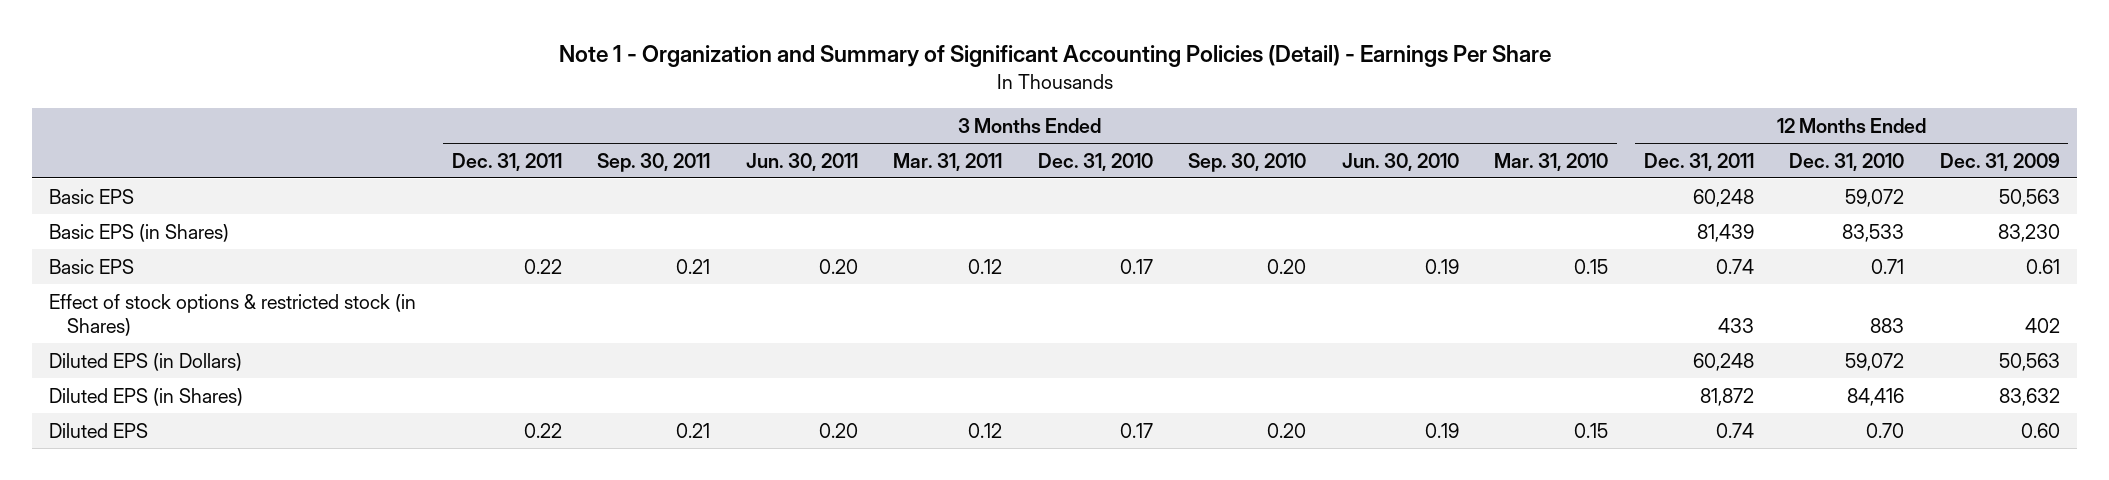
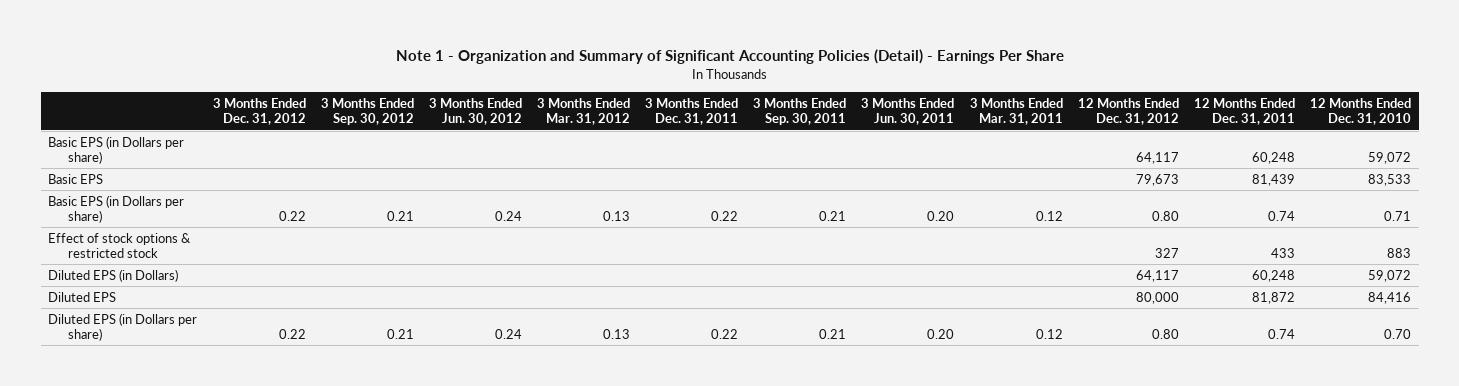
- | 3 Months Ended Dec. 31, 2011 | 3 Months Ended Sep. 30, 2011 | 3 Months Ended Jun. 30, 2011 | 3 Months Ended Mar. 31, 2011 | 3 Months Ended Dec. 31, 2010 | 3 Months Ended Sep. 30, 2010 | 3 Months Ended Jun. 30, 2010 | 3 Months Ended Mar. 31, 2010 | 12 Months Ended Dec. 31, 2011 | 12 Months Ended Dec. 31, 2010 | 12 Months Ended Dec. 31, 2009
+ | 3 Months Ended Dec. 31, 2012 | 3 Months Ended Sep. 30, 2012 | 3 Months Ended Jun. 30, 2012 | 3 Months Ended Mar. 31, 2012 | 3 Months Ended Dec. 31, 2011 | 3 Months Ended Sep. 30, 2011 | 3 Months Ended Jun. 30, 2011 | 3 Months Ended Mar. 31, 2011 | 12 Months Ended Dec. 31, 2012 | 12 Months Ended Dec. 31, 2011 | 12 Months Ended Dec. 31, 2010
- Basic EPS | | | | | | | | | 60,248 | 59,072 | 50,563
- Basic EPS (in Shares) | | | | | | | | | 81,439 | 83,533 | 83,230
- Basic EPS | 0.22 | 0.21 | 0.20 | 0.12 | 0.17 | 0.20 | 0.19 | 0.15 | 0.74 | 0.71 | 0.61
- Effect of stock options & restricted stock (in Shares) | | | | | | | | | 433 | 883 | 402
+ Basic EPS (in Dollars per share) | | | | | | | | | 64,117 | 60,248 | 59,072
+ Basic EPS | | | | | | | | | 79,673 | 81,439 | 83,533
+ Basic EPS (in Dollars per share) | 0.22 | 0.21 | 0.24 | 0.13 | 0.22 | 0.21 | 0.20 | 0.12 | 0.80 | 0.74 | 0.71
+ Effect of stock options & restricted stock | | | | | | | | | 327 | 433 | 883
- Diluted EPS (in Shares) | | | | | | | | | 81,872 | 84,416 | 83,632
- Diluted EPS | 0.22 | 0.21 | 0.20 | 0.12 | 0.17 | 0.20 | 0.19 | 0.15 | 0.74 | 0.70 | 0.60
+ Diluted EPS | | | | | | | | | 80,000 | 81,872 | 84,416
+ Diluted EPS (in Dollars per share) | 0.22 | 0.21 | 0.24 | 0.13 | 0.22 | 0.21 | 0.20 | 0.12 | 0.80 | 0.74 | 0.70

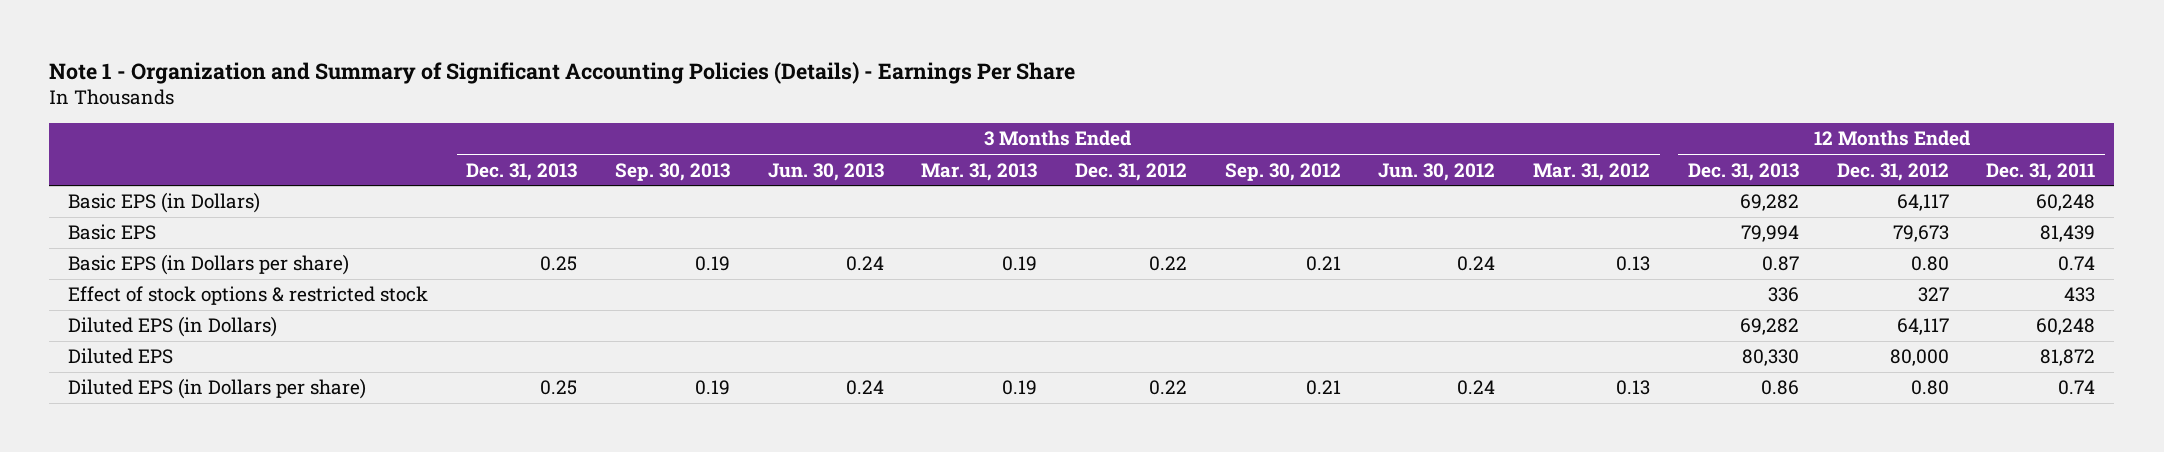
- Note 1 - Organization and Summary of Significant Accounting Policies (Detail) - Earnings Per Share
+ Note 1 - Organization and Summary of Significant Accounting Policies (Details) - Earnings Per Share
- | 3 Months Ended Dec. 31, 2012 | 3 Months Ended Sep. 30, 2012 | 3 Months Ended Jun. 30, 2012 | 3 Months Ended Mar. 31, 2012 | 3 Months Ended Dec. 31, 2011 | 3 Months Ended Sep. 30, 2011 | 3 Months Ended Jun. 30, 2011 | 3 Months Ended Mar. 31, 2011 | 12 Months Ended Dec. 31, 2012 | 12 Months Ended Dec. 31, 2011 | 12 Months Ended Dec. 31, 2010
+ | 3 Months Ended Dec. 31, 2013 | 3 Months Ended Sep. 30, 2013 | 3 Months Ended Jun. 30, 2013 | 3 Months Ended Mar. 31, 2013 | 3 Months Ended Dec. 31, 2012 | 3 Months Ended Sep. 30, 2012 | 3 Months Ended Jun. 30, 2012 | 3 Months Ended Mar. 31, 2012 | 12 Months Ended Dec. 31, 2013 | 12 Months Ended Dec. 31, 2012 | 12 Months Ended Dec. 31, 2011
- Basic EPS (in Dollars per share) | | | | | | | | | 64,117 | 60,248 | 59,072
+ Basic EPS (in Dollars) | | | | | | | | | 69,282 | 64,117 | 60,248

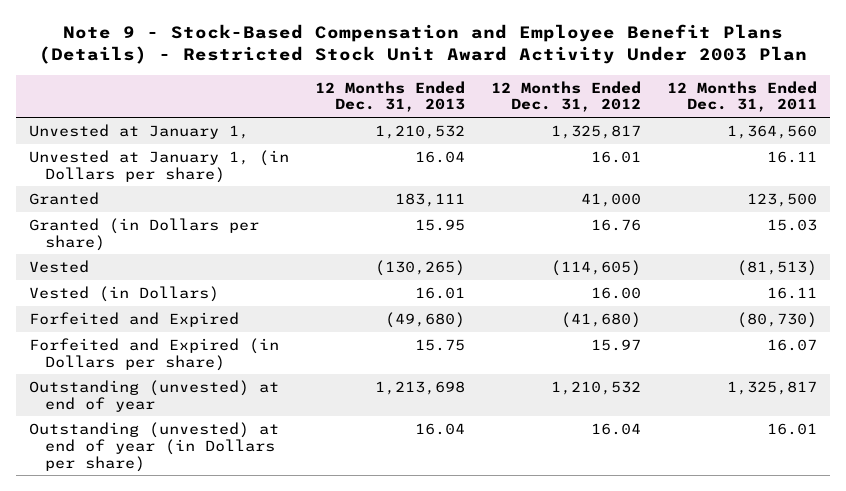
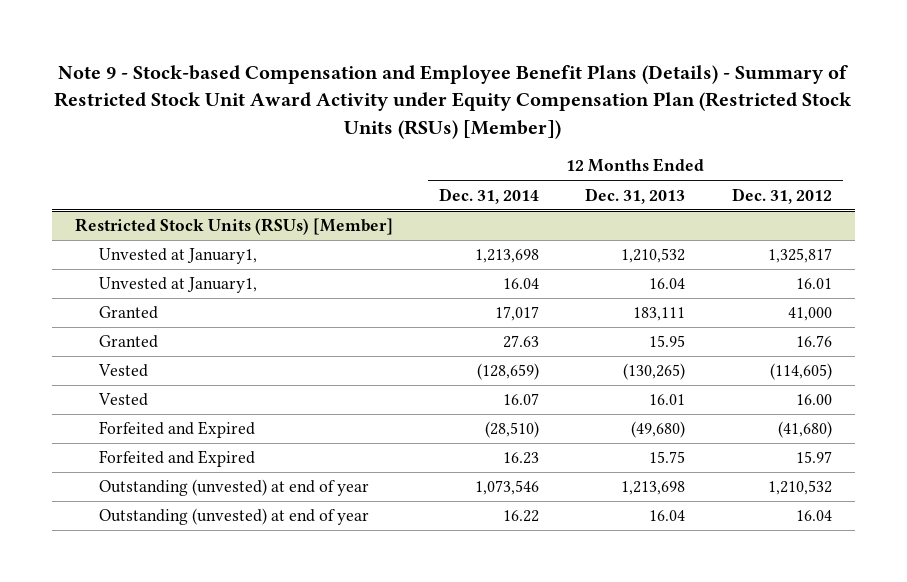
- Note 9 - Stock-Based Compensation and Employee Benefit Plans (Details) - Restricted Stock Unit Award Activity Under 2003 Plan
+ Note 9 - Stock-based Compensation and Employee Benefit Plans (Details) - Summary of Restricted Stock Unit Award Activity under Equity Compensation Plan (Restricted Stock Units (RSUs) [Member])
- | 12 Months Ended Dec. 31, 2013 | 12 Months Ended Dec. 31, 2012 | 12 Months Ended Dec. 31, 2011
+ | 12 Months Ended Dec. 31, 2014 | 12 Months Ended Dec. 31, 2013 | 12 Months Ended Dec. 31, 2012
- Unvested at January 1, | 1,210,532 | 1,325,817 | 1,364,560
- Unvested at January 1, (in Dollars per share) | 16.04 | 16.01 | 16.11
+ Restricted Stock Units (RSUs) [Member]
+ Unvested at January1, | 1,213,698 | 1,210,532 | 1,325,817
+ Unvested at January1, | 16.04 | 16.04 | 16.01
- Granted (in Dollars per share) | 15.95 | 16.76 | 15.03
+ Granted | 27.63 | 15.95 | 16.76
- Vested (in Dollars) | 16.01 | 16.00 | 16.11
+ Vested | 16.07 | 16.01 | 16.00
- Forfeited and Expired (in Dollars per share) | 15.75 | 15.97 | 16.07
+ Forfeited and Expired | 16.23 | 15.75 | 15.97
- Outstanding (unvested) at end of year (in Dollars per share) | 16.04 | 16.04 | 16.01
+ Outstanding (unvested) at end of year | 16.22 | 16.04 | 16.04

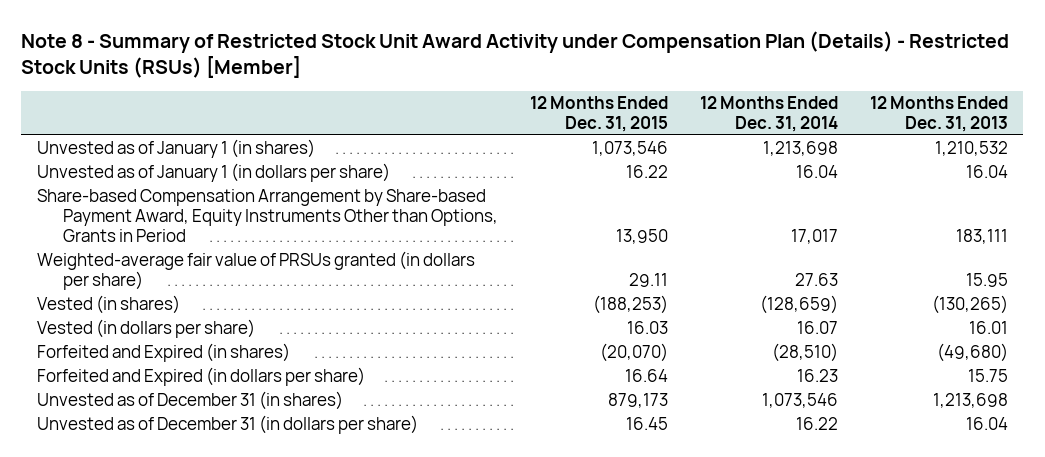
- Note 9 - Stock-based Compensation and Employee Benefit Plans (Details) - Summary of Restricted Stock Unit Award Activity under Equity Compensation Plan (Restricted Stock Units (RSUs) [Member])
+ Note 8 - Summary of Restricted Stock Unit Award Activity under Compensation Plan (Details) - Restricted Stock Units (RSUs) [Member]
- | 12 Months Ended Dec. 31, 2014 | 12 Months Ended Dec. 31, 2013 | 12 Months Ended Dec. 31, 2012
+ | 12 Months Ended Dec. 31, 2015 | 12 Months Ended Dec. 31, 2014 | 12 Months Ended Dec. 31, 2013
- Restricted Stock Units (RSUs) [Member]
- Unvested at January1, | 1,213,698 | 1,210,532 | 1,325,817
- Unvested at January1, | 16.04 | 16.04 | 16.01
- Granted | 17,017 | 183,111 | 41,000
- Granted | 27.63 | 15.95 | 16.76
- Vested | (128,659) | (130,265) | (114,605)
- Vested | 16.07 | 16.01 | 16.00
- Forfeited and Expired | (28,510) | (49,680) | (41,680)
- Forfeited and Expired | 16.23 | 15.75 | 15.97
- Outstanding (unvested) at end of year | 1,073,546 | 1,213,698 | 1,210,532
- Outstanding (unvested) at end of year | 16.22 | 16.04 | 16.04
+ Unvested as of January 1 (in shares) | 1,073,546 | 1,213,698 | 1,210,532
+ Unvested as of January 1 (in dollars per share) | 16.22 | 16.04 | 16.04
+ Share-based Compensation Arrangement by Share-based Payment Award, Equity Instruments Other than Options, Grants in Period | 13,950 | 17,017 | 183,111
+ Weighted-average fair value of PRSUs granted (in dollars per share) | 29.11 | 27.63 | 15.95
+ Vested (in shares) | (188,253) | (128,659) | (130,265)
+ Vested (in dollars per share) | 16.03 | 16.07 | 16.01
+ Forfeited and Expired (in shares) | (20,070) | (28,510) | (49,680)
+ Forfeited and Expired (in dollars per share) | 16.64 | 16.23 | 15.75
+ Unvested as of December 31 (in shares) | 879,173 | 1,073,546 | 1,213,698
+ Unvested as of December 31 (in dollars per share) | 16.45 | 16.22 | 16.04

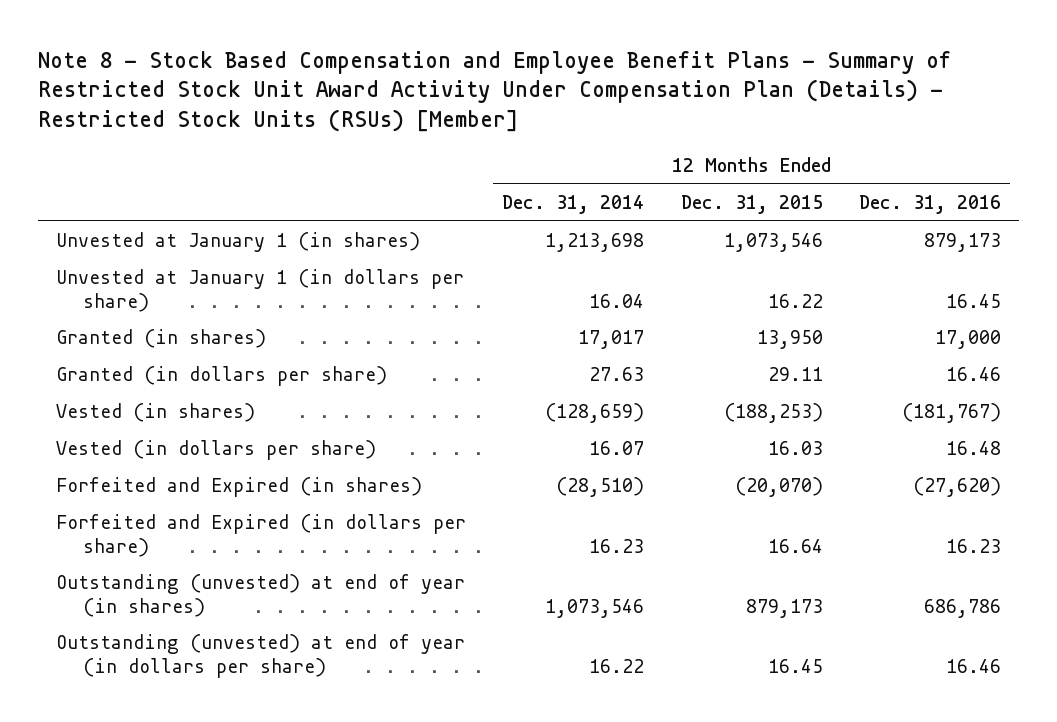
- Note 8 - Summary of Restricted Stock Unit Award Activity under Compensation Plan (Details) - Restricted Stock Units (RSUs) [Member]
+ Note 8 - Stock Based Compensation and Employee Benefit Plans - Summary of Restricted Stock Unit Award Activity Under Compensation Plan (Details) - Restricted Stock Units (RSUs) [Member]
- | 12 Months Ended Dec. 31, 2015 | 12 Months Ended Dec. 31, 2014 | 12 Months Ended Dec. 31, 2013
+ | 12 Months Ended Dec. 31, 2014 | 12 Months Ended Dec. 31, 2015 | 12 Months Ended Dec. 31, 2016
- Unvested as of January 1 (in shares) | 1,073,546 | 1,213,698 | 1,210,532
- Unvested as of January 1 (in dollars per share) | 16.22 | 16.04 | 16.04
- Share-based Compensation Arrangement by Share-based Payment Award, Equity Instruments Other than Options, Grants in Period | 13,950 | 17,017 | 183,111
- Weighted-average fair value of PRSUs granted (in dollars per share) | 29.11 | 27.63 | 15.95
+ Unvested at January 1 (in shares) | 1,213,698 | 1,073,546 | 879,173
+ Unvested at January 1 (in dollars per share) | 16.04 | 16.22 | 16.45
+ Granted (in shares) | 17,017 | 13,950 | 17,000
+ Granted (in dollars per share) | 27.63 | 29.11 | 16.46
- Unvested as of December 31 (in shares) | 879,173 | 1,073,546 | 1,213,698
- Unvested as of December 31 (in dollars per share) | 16.45 | 16.22 | 16.04
+ Outstanding (unvested) at end of year (in shares) | 1,073,546 | 879,173 | 686,786
+ Outstanding (unvested) at end of year (in dollars per share) | 16.22 | 16.45 | 16.46

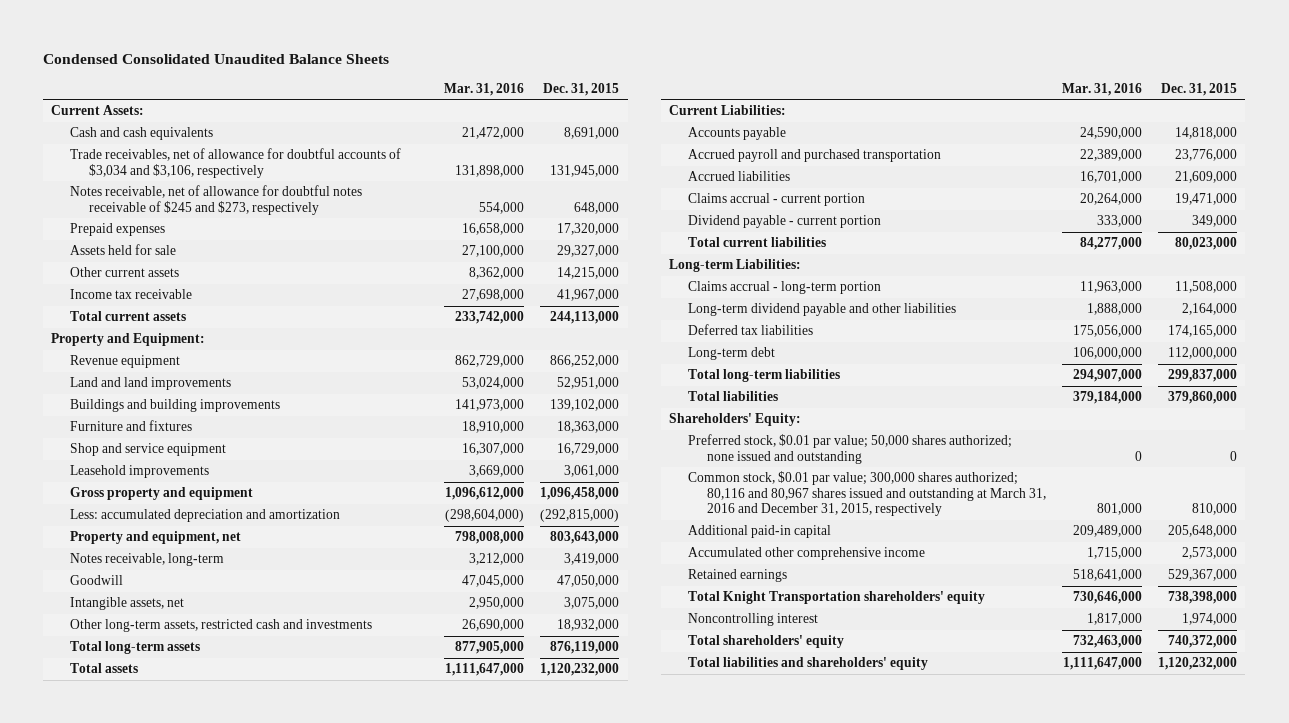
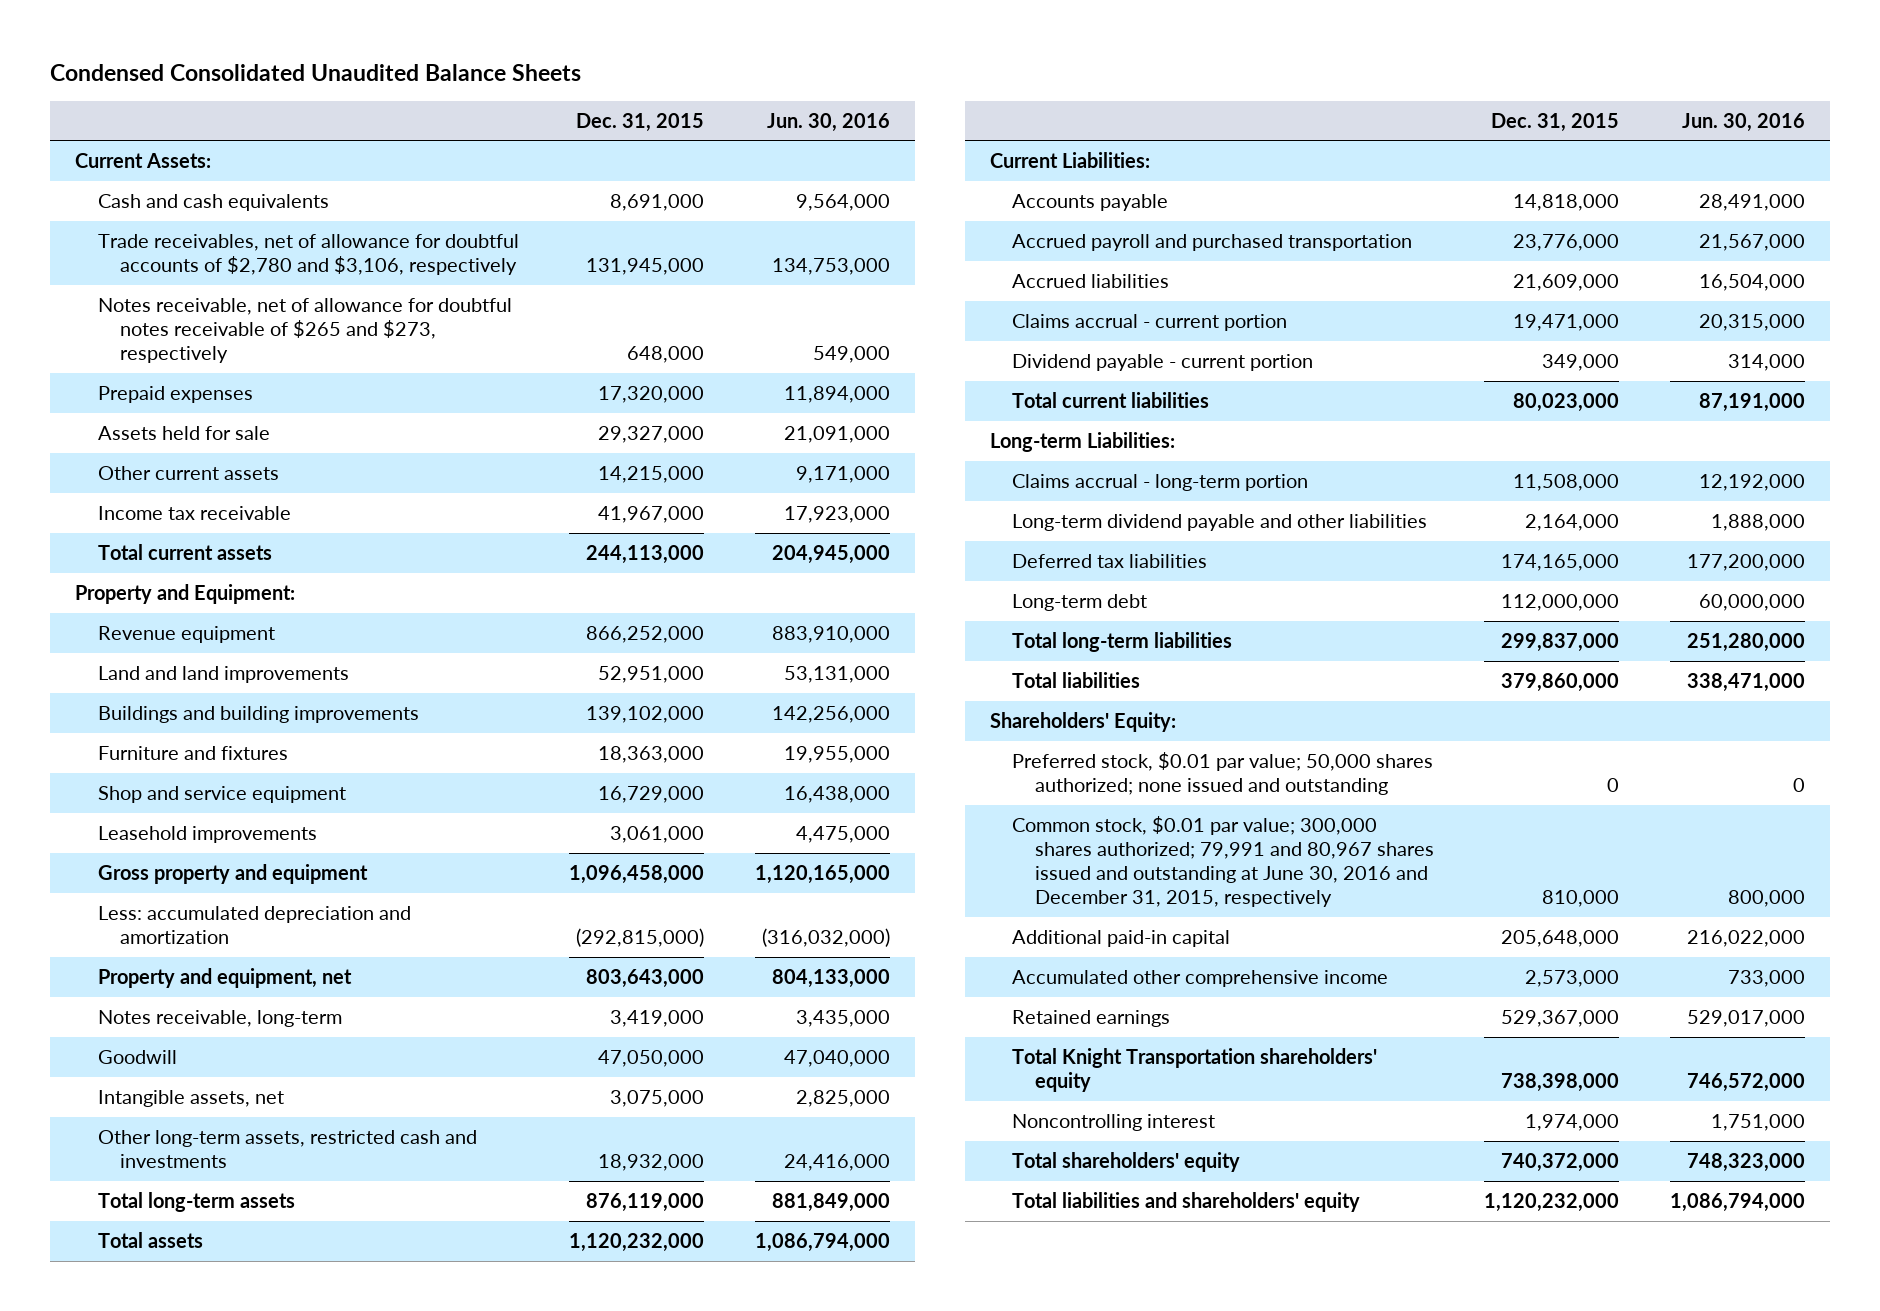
- | Mar. 31, 2016 | Dec. 31, 2015
+ | Dec. 31, 2015 | Jun. 30, 2016
- Trade receivables, net of allowance for doubtful accounts of $3,034 and $3,106, respectively | 131,898,000 | 131,945,000
- Notes receivable, net of allowance for doubtful notes receivable of $245 and $273, respectively | 554,000 | 648,000
+ Trade receivables, net of allowance for doubtful accounts of $2,780 and $3,106, respectively | 131,945,000 | 134,753,000
+ Notes receivable, net of allowance for doubtful notes receivable of $265 and $273, respectively | 648,000 | 549,000
- Common stock, $0.01 par value; 300,000 shares authorized; 80,116 and 80,967 shares issued and outstanding at March 31, 2016 and December 31, 2015, respectively | 801,000 | 810,000
+ Common stock, $0.01 par value; 300,000 shares authorized; 79,991 and 80,967 shares issued and outstanding at June 30, 2016 and December 31, 2015, respectively | 810,000 | 800,000

